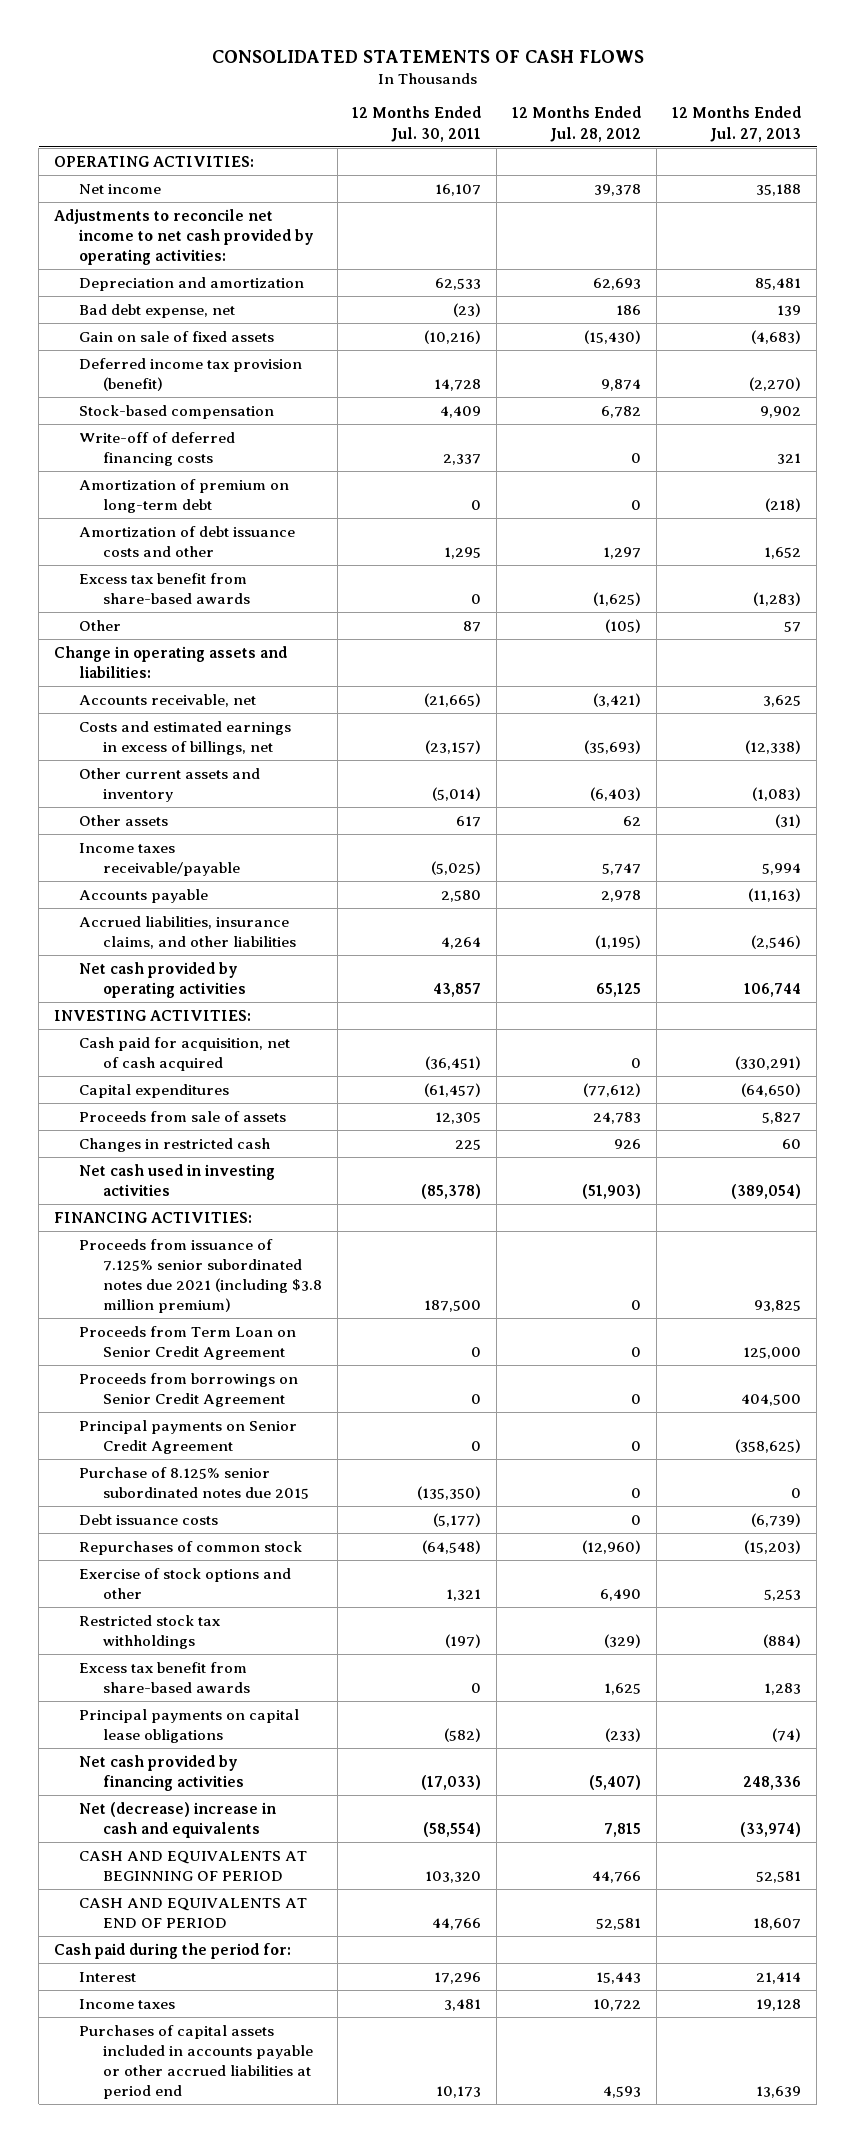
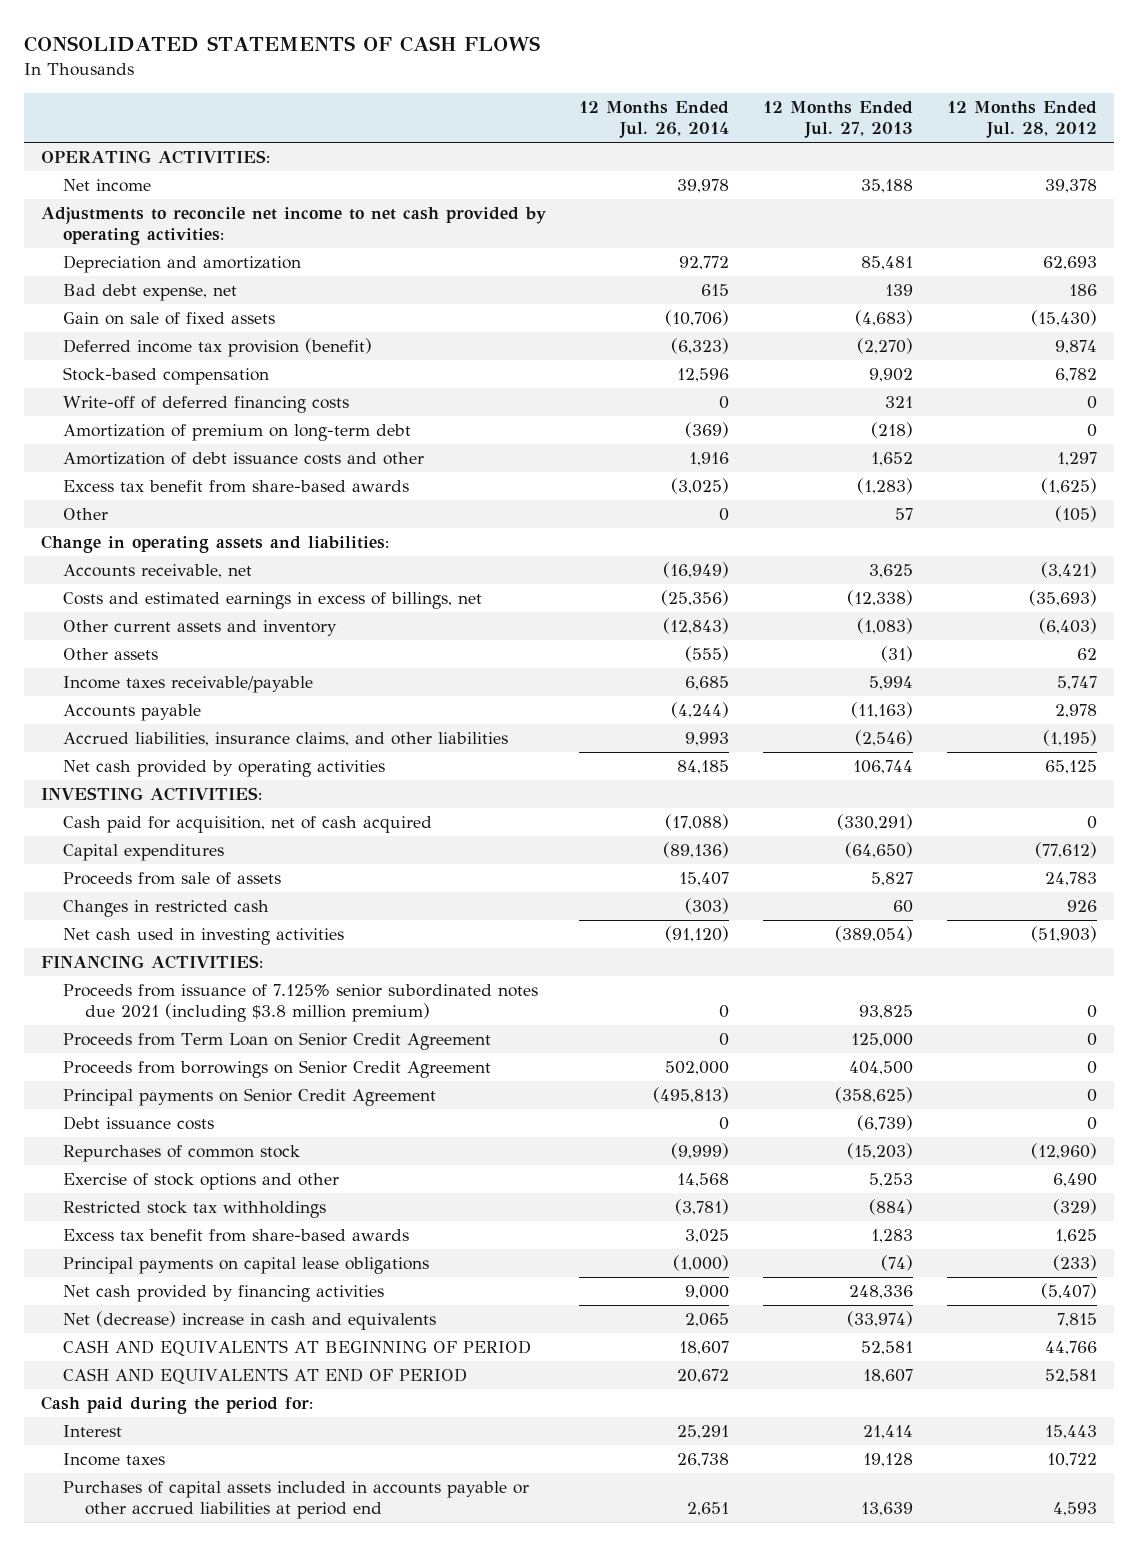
- | 12 Months Ended Jul. 30, 2011 | 12 Months Ended Jul. 28, 2012 | 12 Months Ended Jul. 27, 2013
+ | 12 Months Ended Jul. 26, 2014 | 12 Months Ended Jul. 27, 2013 | 12 Months Ended Jul. 28, 2012
- Purchase of 8.125% senior subordinated notes due 2015 | (135,350) | 0 | 0

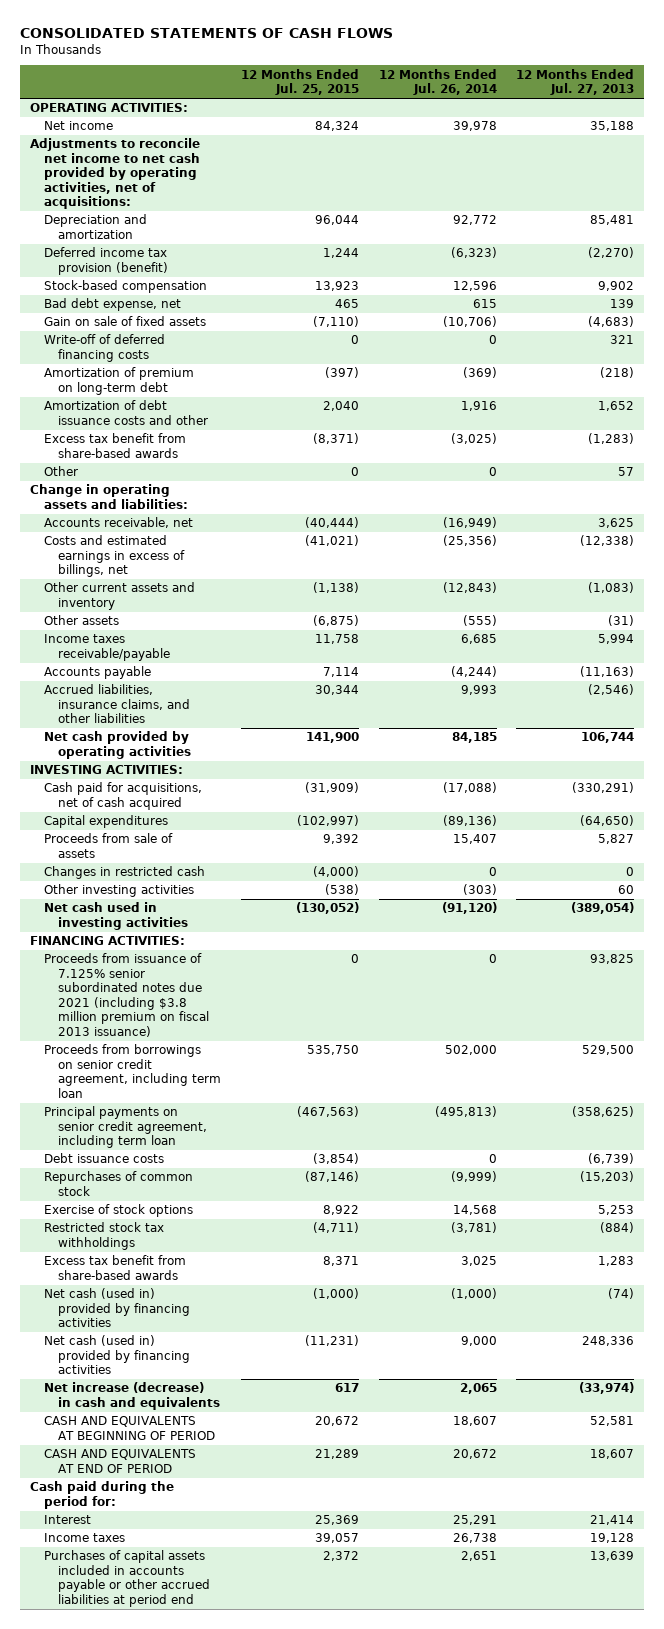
- | 12 Months Ended Jul. 26, 2014 | 12 Months Ended Jul. 27, 2013 | 12 Months Ended Jul. 28, 2012
+ | 12 Months Ended Jul. 25, 2015 | 12 Months Ended Jul. 26, 2014 | 12 Months Ended Jul. 27, 2013
- Adjustments to reconcile net income to net cash provided by operating activities:
+ Adjustments to reconcile net income to net cash provided by operating activities, net of acquisitions:
moved down: Bad debt expense, net | 465 | 615 | 139
moved down: Gain on sale of fixed assets | (7,110) | (10,706) | (4,683)
- Cash paid for acquisition, net of cash acquired | (17,088) | (330,291) | 0
+ Cash paid for acquisitions, net of cash acquired | (31,909) | (17,088) | (330,291)
- Changes in restricted cash | (303) | 60 | 926
+ Changes in restricted cash | (4,000) | 0 | 0
+ Other investing activities | (538) | (303) | 60
- Proceeds from issuance of 7.125% senior subordinated notes due 2021 (including $3.8 million premium) | 0 | 93,825 | 0
- Proceeds from Term Loan on Senior Credit Agreement | 0 | 125,000 | 0
- Proceeds from borrowings on Senior Credit Agreement | 502,000 | 404,500 | 0
- Principal payments on Senior Credit Agreement | (495,813) | (358,625) | 0
+ Proceeds from issuance of 7.125% senior subordinated notes due 2021 (including $3.8 million premium on fiscal 2013 issuance) | 0 | 0 | 93,825
+ Proceeds from borrowings on senior credit agreement, including term loan | 535,750 | 502,000 | 529,500
+ Principal payments on senior credit agreement, including term loan | (467,563) | (495,813) | (358,625)
- Exercise of stock options and other | 14,568 | 5,253 | 6,490
+ Exercise of stock options | 8,922 | 14,568 | 5,253
- Principal payments on capital lease obligations | (1,000) | (74) | (233)
- Net cash provided by financing activities | 9,000 | 248,336 | (5,407)
- Net (decrease) increase in cash and equivalents | 2,065 | (33,974) | 7,815
+ Net cash (used in) provided by financing activities | (1,000) | (1,000) | (74)
+ Net cash (used in) provided by financing activities | (11,231) | 9,000 | 248,336
+ Net increase (decrease) in cash and equivalents | 617 | 2,065 | (33,974)

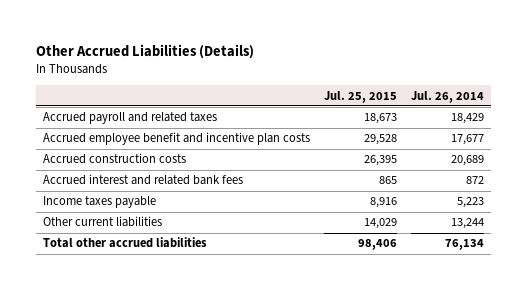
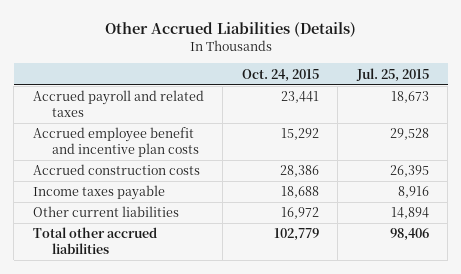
- | Jul. 25, 2015 | Jul. 26, 2014
+ | Oct. 24, 2015 | Jul. 25, 2015
- Accrued interest and related bank fees | 865 | 872
- Other current liabilities | 14,029 | 13,244
+ Other current liabilities | 16,972 | 14,894

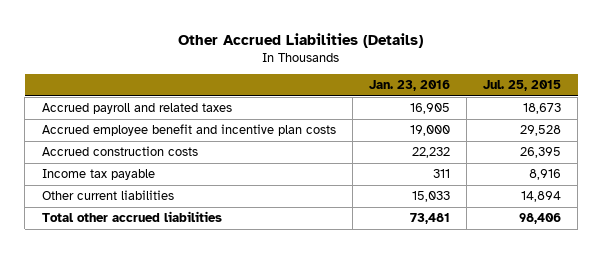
- | Oct. 24, 2015 | Jul. 25, 2015
+ | Jan. 23, 2016 | Jul. 25, 2015
- Income taxes payable | 18,688 | 8,916
+ Income tax payable | 311 | 8,916

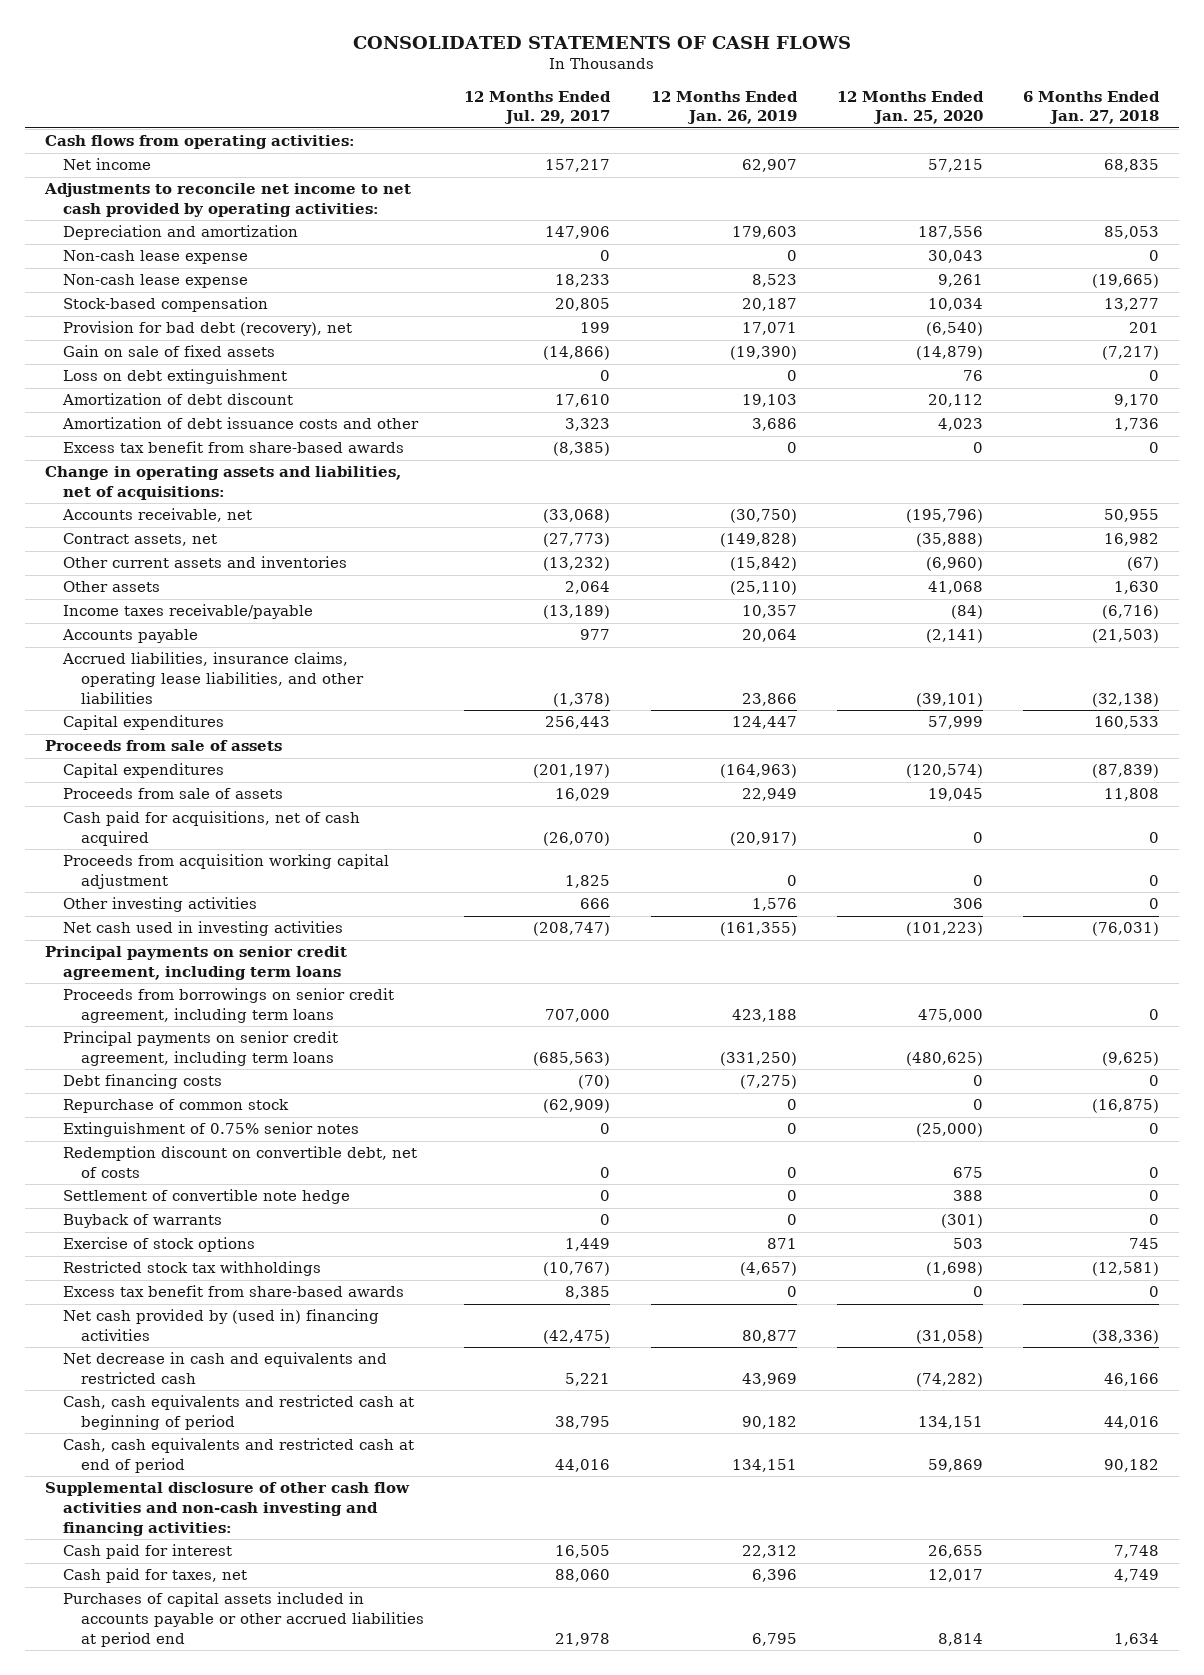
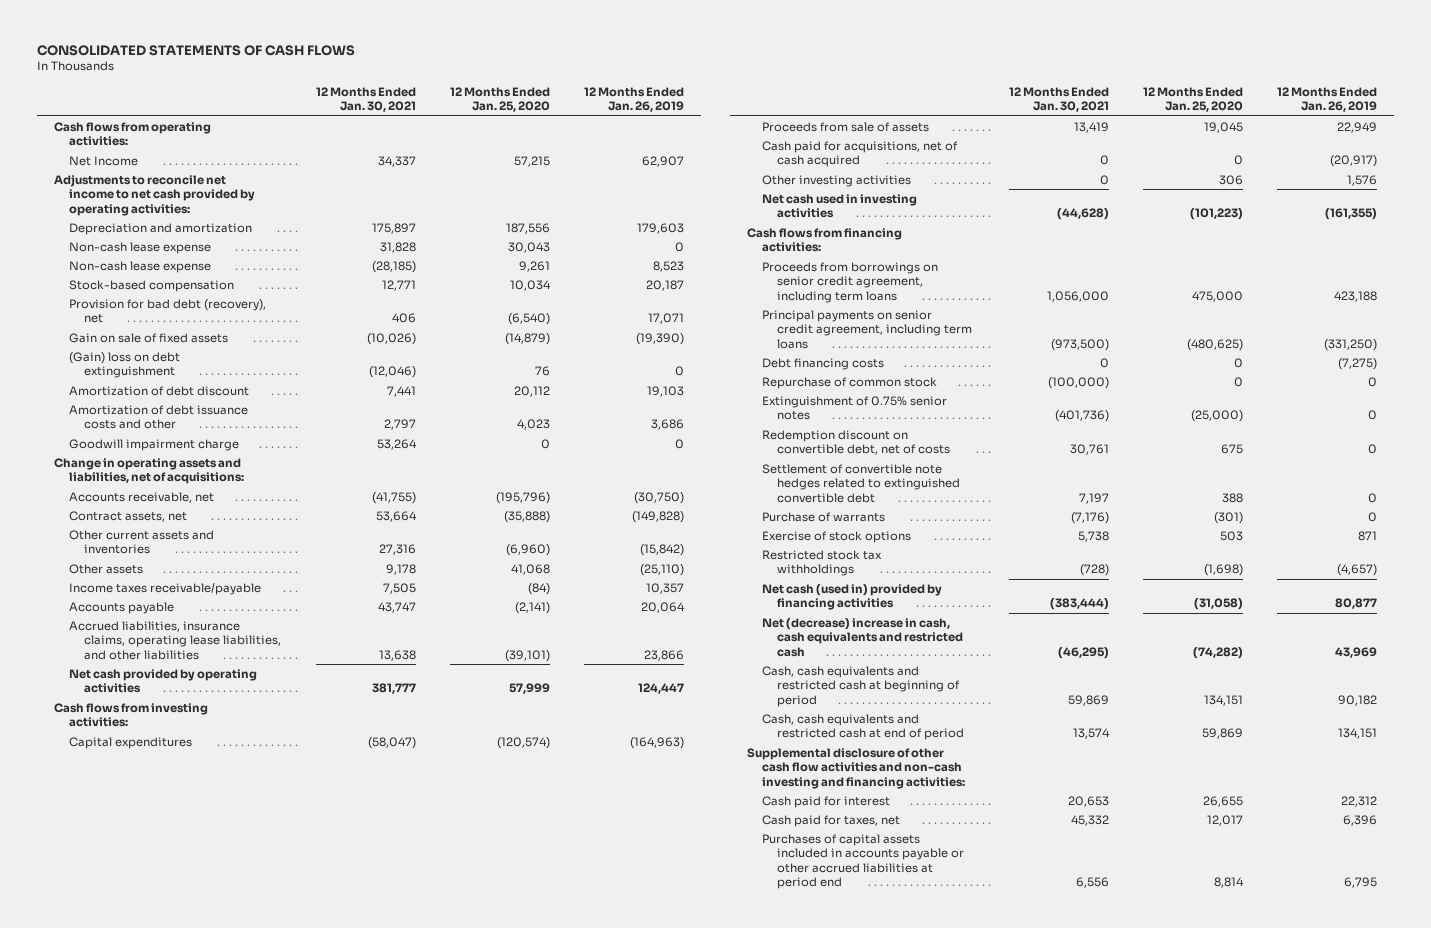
- | 12 Months Ended Jul. 29, 2017 | 12 Months Ended Jan. 26, 2019 | 12 Months Ended Jan. 25, 2020 | 6 Months Ended Jan. 27, 2018
+ | 12 Months Ended Jan. 30, 2021 | 12 Months Ended Jan. 25, 2020 | 12 Months Ended Jan. 26, 2019
- Net income | 157,217 | 62,907 | 57,215 | 68,835
+ Net Income | 34,337 | 57,215 | 62,907
- Loss on debt extinguishment | 0 | 0 | 76 | 0
+ (Gain) loss on debt extinguishment | (12,046) | 76 | 0
- Excess tax benefit from share-based awards | (8,385) | 0 | 0 | 0
+ Goodwill impairment charge | 53,264 | 0 | 0
- Capital expenditures | 256,443 | 124,447 | 57,999 | 160,533
- Proceeds from sale of assets
+ Net cash provided by operating activities | 381,777 | 57,999 | 124,447
+ Cash flows from investing activities:
- Proceeds from acquisition working capital adjustment | 1,825 | 0 | 0 | 0
- Principal payments on senior credit agreement, including term loans
+ Cash flows from financing activities:
- Settlement of convertible note hedge | 0 | 0 | 388 | 0
- Buyback of warrants | 0 | 0 | (301) | 0
+ Settlement of convertible note hedges related to extinguished convertible debt | 7,197 | 388 | 0
+ Purchase of warrants | (7,176) | (301) | 0
- Excess tax benefit from share-based awards | 8,385 | 0 | 0 | 0
- Net cash provided by (used in) financing activities | (42,475) | 80,877 | (31,058) | (38,336)
- Net decrease in cash and equivalents and restricted cash | 5,221 | 43,969 | (74,282) | 46,166
+ Net cash (used in) provided by financing activities | (383,444) | (31,058) | 80,877
+ Net (decrease) increase in cash, cash equivalents and restricted cash | (46,295) | (74,282) | 43,969

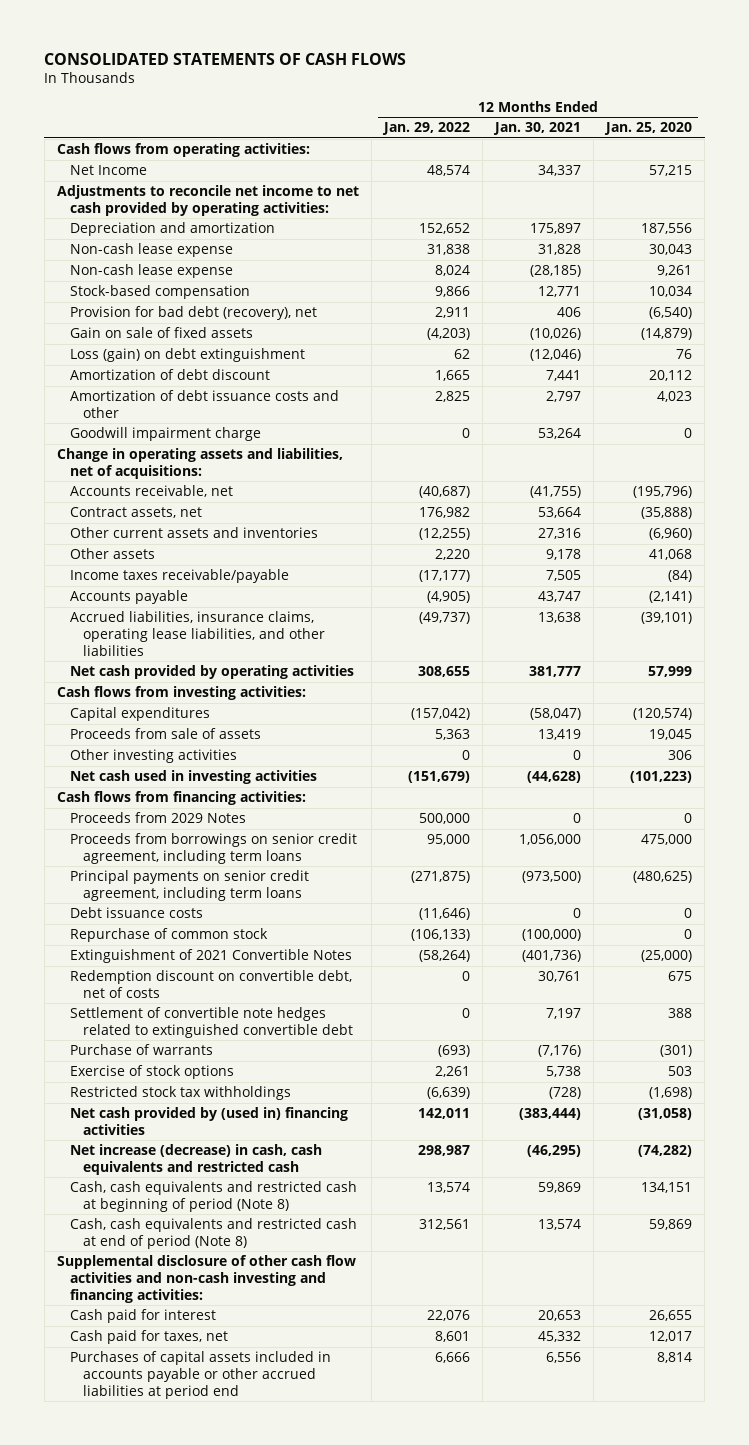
- | 12 Months Ended Jan. 30, 2021 | 12 Months Ended Jan. 25, 2020 | 12 Months Ended Jan. 26, 2019
+ | 12 Months Ended Jan. 29, 2022 | 12 Months Ended Jan. 30, 2021 | 12 Months Ended Jan. 25, 2020
- (Gain) loss on debt extinguishment | (12,046) | 76 | 0
+ Loss (gain) on debt extinguishment | 62 | (12,046) | 76
- Cash paid for acquisitions, net of cash acquired | 0 | 0 | (20,917)
+ Proceeds from 2029 Notes | 500,000 | 0 | 0
- Debt financing costs | 0 | 0 | (7,275)
+ Debt issuance costs | (11,646) | 0 | 0
- Extinguishment of 0.75% senior notes | (401,736) | (25,000) | 0
+ Extinguishment of 2021 Convertible Notes | (58,264) | (401,736) | (25,000)
- Net cash (used in) provided by financing activities | (383,444) | (31,058) | 80,877
- Net (decrease) increase in cash, cash equivalents and restricted cash | (46,295) | (74,282) | 43,969
- Cash, cash equivalents and restricted cash at beginning of period | 59,869 | 134,151 | 90,182
- Cash, cash equivalents and restricted cash at end of period | 13,574 | 59,869 | 134,151
+ Net cash provided by (used in) financing activities | 142,011 | (383,444) | (31,058)
+ Net increase (decrease) in cash, cash equivalents and restricted cash | 298,987 | (46,295) | (74,282)
+ Cash, cash equivalents and restricted cash at beginning of period (Note 8) | 13,574 | 59,869 | 134,151
+ Cash, cash equivalents and restricted cash at end of period (Note 8) | 312,561 | 13,574 | 59,869

